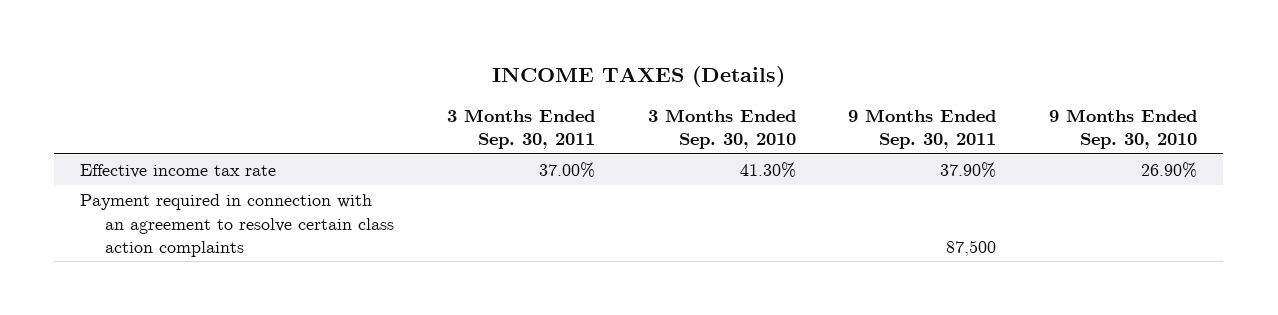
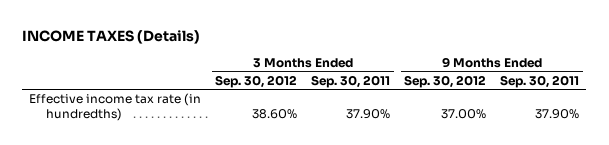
- | 3 Months Ended Sep. 30, 2011 | 3 Months Ended Sep. 30, 2010 | 9 Months Ended Sep. 30, 2011 | 9 Months Ended Sep. 30, 2010
+ | 3 Months Ended Sep. 30, 2012 | 3 Months Ended Sep. 30, 2011 | 9 Months Ended Sep. 30, 2012 | 9 Months Ended Sep. 30, 2011
- Effective income tax rate | 37.00% | 41.30% | 37.90% | 26.90%
- Payment required in connection with an agreement to resolve certain class action complaints | | | 87,500 |
+ Effective income tax rate (in hundredths) | 38.60% | 37.90% | 37.00% | 37.90%

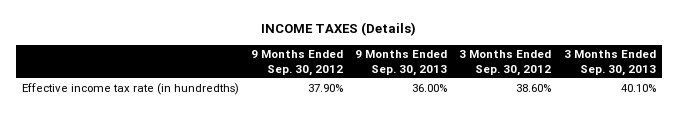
- | 3 Months Ended Sep. 30, 2012 | 3 Months Ended Sep. 30, 2011 | 9 Months Ended Sep. 30, 2012 | 9 Months Ended Sep. 30, 2011
+ | 9 Months Ended Sep. 30, 2012 | 9 Months Ended Sep. 30, 2013 | 3 Months Ended Sep. 30, 2012 | 3 Months Ended Sep. 30, 2013
- Effective income tax rate (in hundredths) | 38.60% | 37.90% | 37.00% | 37.90%
+ Effective income tax rate (in hundredths) | 37.90% | 36.00% | 38.60% | 40.10%

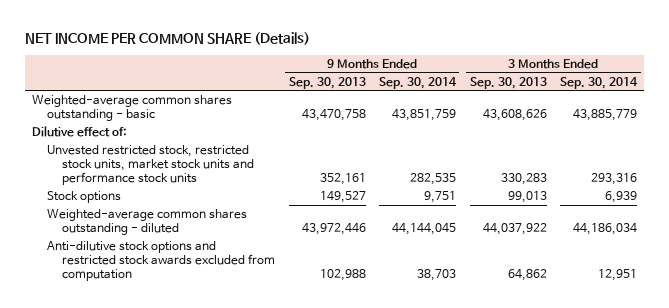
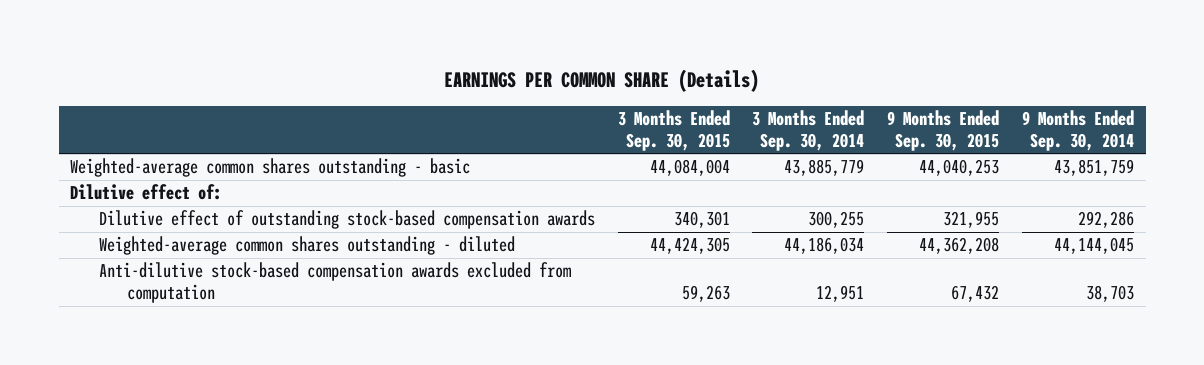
- NET INCOME PER COMMON SHARE (Details)
+ EARNINGS PER COMMON SHARE (Details)
- | 9 Months Ended Sep. 30, 2013 | 9 Months Ended Sep. 30, 2014 | 3 Months Ended Sep. 30, 2013 | 3 Months Ended Sep. 30, 2014
+ | 3 Months Ended Sep. 30, 2015 | 3 Months Ended Sep. 30, 2014 | 9 Months Ended Sep. 30, 2015 | 9 Months Ended Sep. 30, 2014
- Unvested restricted stock, restricted stock units, market stock units and performance stock units | 352,161 | 282,535 | 330,283 | 293,316
- Stock options | 149,527 | 9,751 | 99,013 | 6,939
+ Dilutive effect of outstanding stock-based compensation awards | 340,301 | 300,255 | 321,955 | 292,286
- Anti-dilutive stock options and restricted stock awards excluded from computation | 102,988 | 38,703 | 64,862 | 12,951
+ Anti-dilutive stock-based compensation awards excluded from computation | 59,263 | 12,951 | 67,432 | 38,703

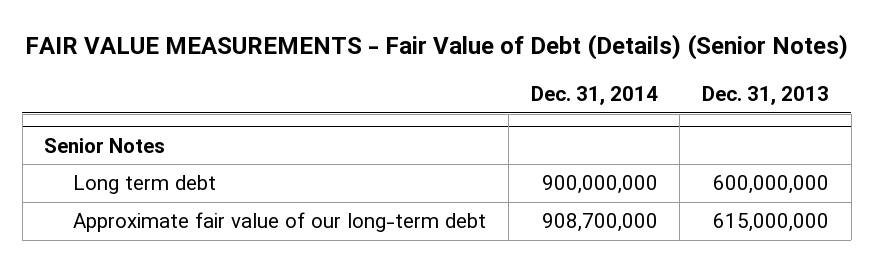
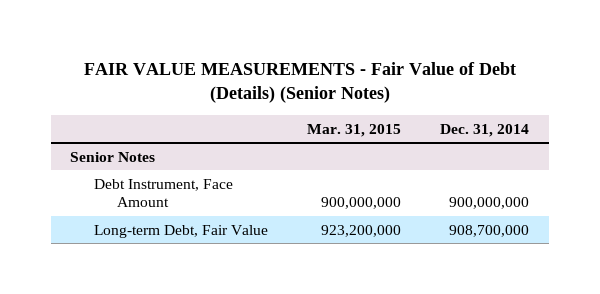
- | Dec. 31, 2014 | Dec. 31, 2013
+ | Mar. 31, 2015 | Dec. 31, 2014
@ Senior Notes
- Long term debt | 900,000,000 | 600,000,000
- Approximate fair value of our long-term debt | 908,700,000 | 615,000,000
+ Debt Instrument, Face Amount | 900,000,000 | 900,000,000
+ Long-term Debt, Fair Value | 923,200,000 | 908,700,000

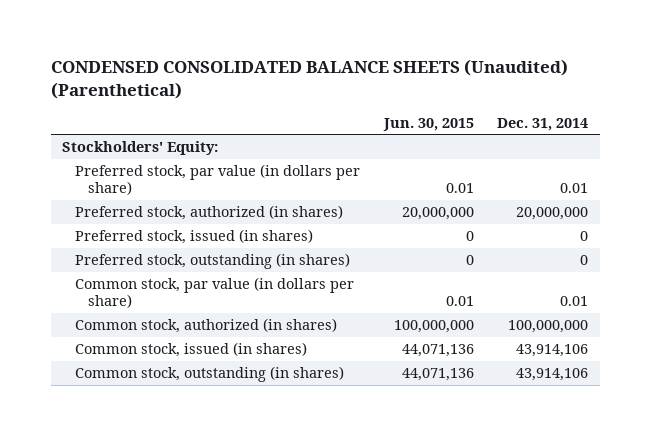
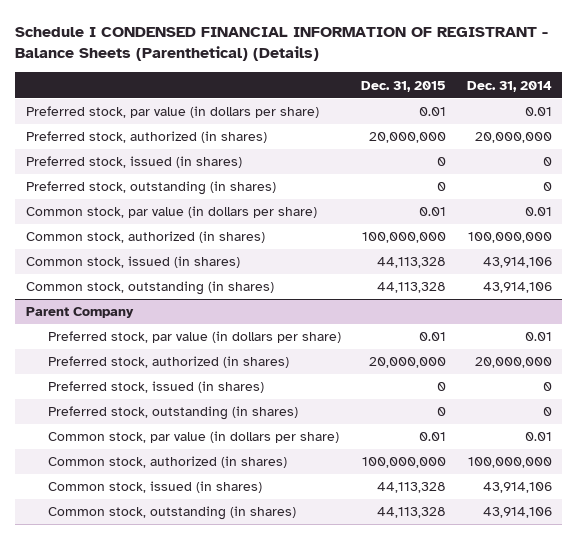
- CONDENSED CONSOLIDATED BALANCE SHEETS (Unaudited) (Parenthetical)
+ Schedule I CONDENSED FINANCIAL INFORMATION OF REGISTRANT - Balance Sheets (Parenthetical) (Details)
- | Jun. 30, 2015 | Dec. 31, 2014
+ | Dec. 31, 2015 | Dec. 31, 2014
- Stockholders' Equity:
+ Parent Company
+ Preferred stock, par value (in dollars per share) | 0.01 | 0.01
+ Preferred stock, authorized (in shares) | 20,000,000 | 20,000,000
+ Preferred stock, issued (in shares) | 0 | 0
+ Preferred stock, outstanding (in shares) | 0 | 0
+ Common stock, par value (in dollars per share) | 0.01 | 0.01
+ Common stock, authorized (in shares) | 100,000,000 | 100,000,000
+ Common stock, issued (in shares) | 44,113,328 | 43,914,106
+ Common stock, outstanding (in shares) | 44,113,328 | 43,914,106

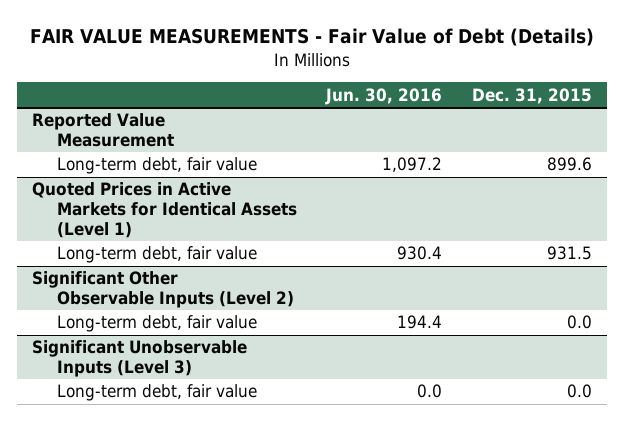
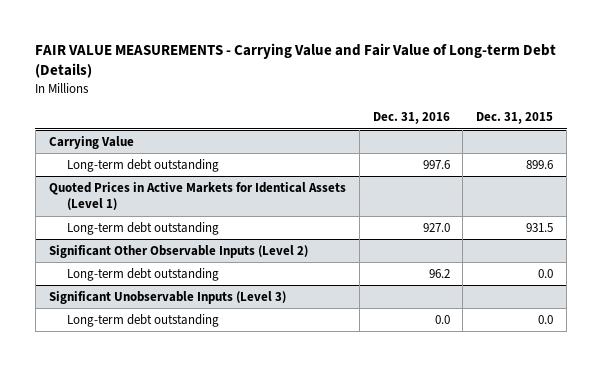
- FAIR VALUE MEASUREMENTS - Fair Value of Debt (Details)
+ FAIR VALUE MEASUREMENTS - Carrying Value and Fair Value of Long-term Debt (Details)
- | Jun. 30, 2016 | Dec. 31, 2015
+ | Dec. 31, 2016 | Dec. 31, 2015
- Reported Value Measurement
- Long-term debt, fair value | 1,097.2 | 899.6
+ Carrying Value
+ Long-term debt outstanding | 997.6 | 899.6
@ Quoted Prices in Active Markets for Identical Assets (Level 1)
- Long-term debt, fair value | 930.4 | 931.5
+ Long-term debt outstanding | 927.0 | 931.5
@ Significant Other Observable Inputs (Level 2)
- Long-term debt, fair value | 194.4 | 0.0
+ Long-term debt outstanding | 96.2 | 0.0
@ Significant Unobservable Inputs (Level 3)
- Long-term debt, fair value | 0.0 | 0.0
+ Long-term debt outstanding | 0.0 | 0.0

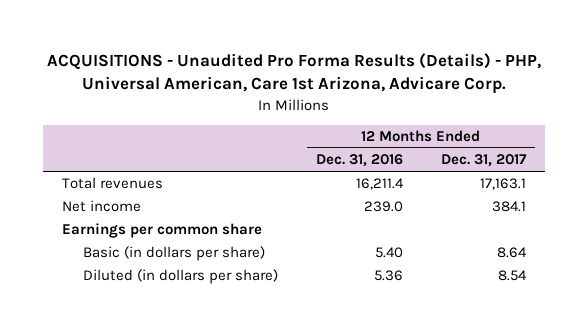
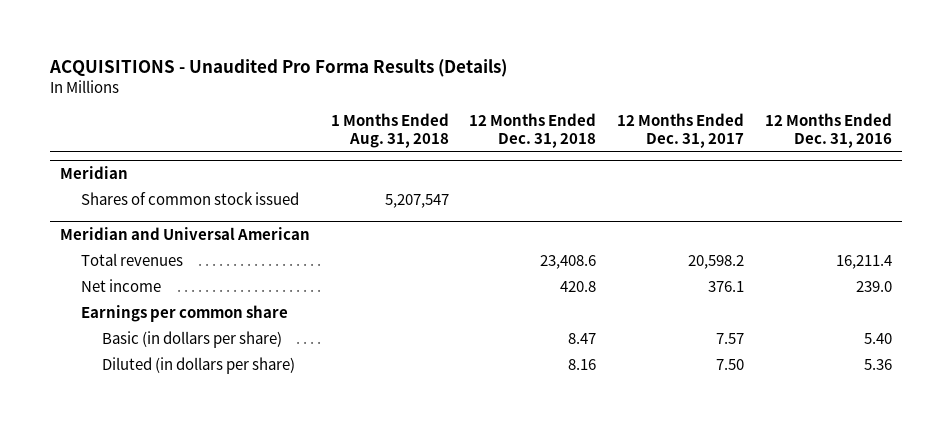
- ACQUISITIONS - Unaudited Pro Forma Results (Details) - PHP, Universal American, Care 1st Arizona, Advicare Corp.
+ ACQUISITIONS - Unaudited Pro Forma Results (Details)
- | 12 Months Ended Dec. 31, 2016 | 12 Months Ended Dec. 31, 2017
+ | 1 Months Ended Aug. 31, 2018 | 12 Months Ended Dec. 31, 2018 | 12 Months Ended Dec. 31, 2017 | 12 Months Ended Dec. 31, 2016
- Total revenues | 16,211.4 | 17,163.1
- Net income | 239.0 | 384.1
+ Meridian
+ Shares of common stock issued | 5,207,547 | | |
+ Meridian and Universal American
+ Total revenues | | 23,408.6 | 20,598.2 | 16,211.4
+ Net income | | 420.8 | 376.1 | 239.0
- Basic (in dollars per share) | 5.40 | 8.64
- Diluted (in dollars per share) | 5.36 | 8.54
+ Basic (in dollars per share) | | 8.47 | 7.57 | 5.40
+ Diluted (in dollars per share) | | 8.16 | 7.50 | 5.36

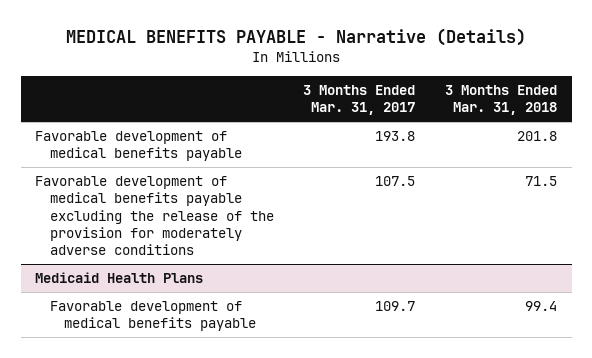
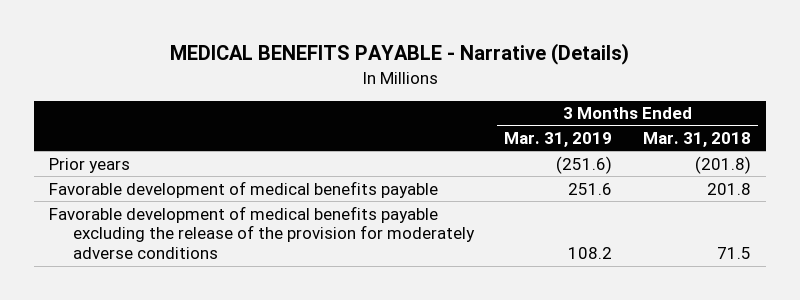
- | 3 Months Ended Mar. 31, 2017 | 3 Months Ended Mar. 31, 2018
+ | 3 Months Ended Mar. 31, 2019 | 3 Months Ended Mar. 31, 2018
+ Prior years | (251.6) | (201.8)
- Medicaid Health Plans
- Favorable development of medical benefits payable | 109.7 | 99.4

